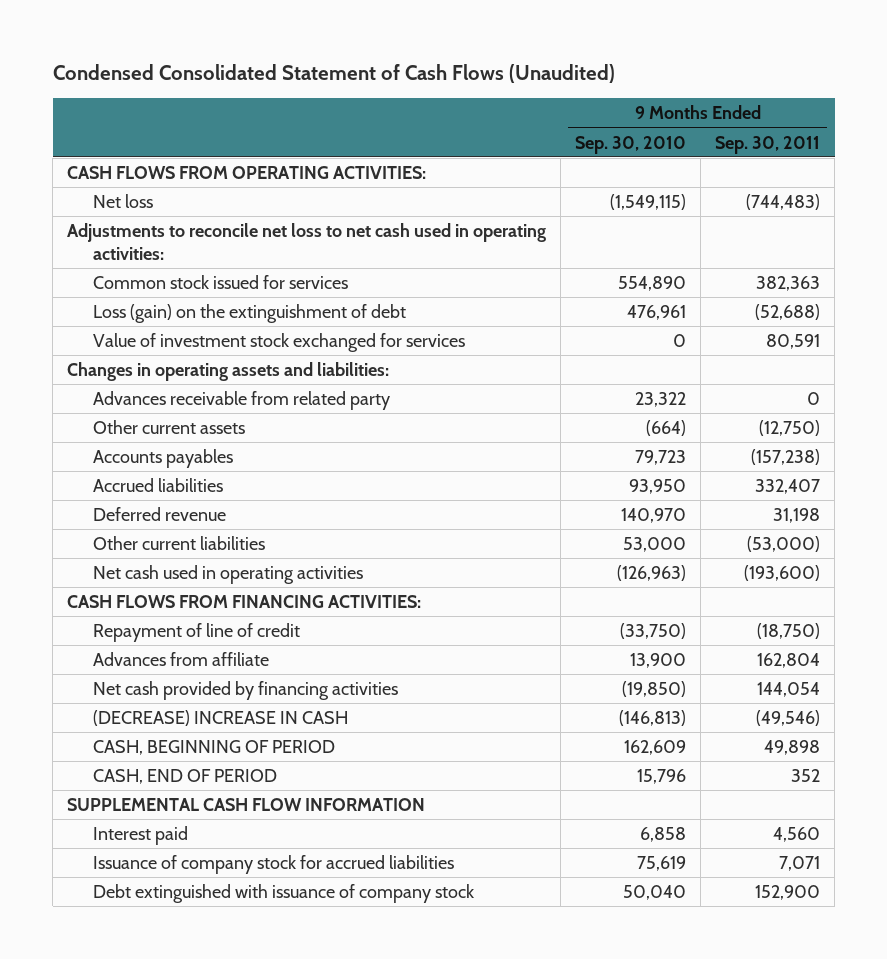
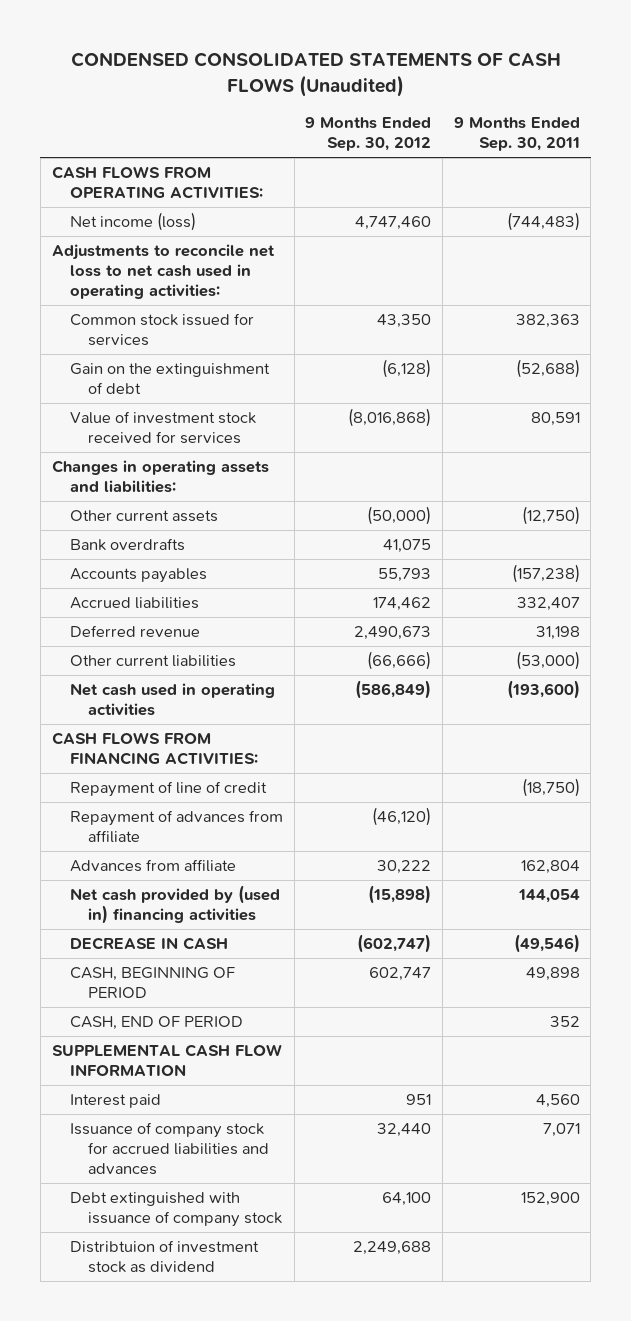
- Condensed Consolidated Statement of Cash Flows (Unaudited)
+ CONDENSED CONSOLIDATED STATEMENTS OF CASH FLOWS (Unaudited)
- | 9 Months Ended Sep. 30, 2010 | 9 Months Ended Sep. 30, 2011
+ | 9 Months Ended Sep. 30, 2012 | 9 Months Ended Sep. 30, 2011
- Net loss | (1,549,115) | (744,483)
+ Net income (loss) | 4,747,460 | (744,483)
- Loss (gain) on the extinguishment of debt | 476,961 | (52,688)
- Value of investment stock exchanged for services | 0 | 80,591
+ Gain on the extinguishment of debt | (6,128) | (52,688)
+ Value of investment stock received for services | (8,016,868) | 80,591
- Advances receivable from related party | 23,322 | 0
+ Bank overdrafts | 41,075 |
+ Repayment of advances from affiliate | (46,120) |
- Net cash provided by financing activities | (19,850) | 144,054
- (DECREASE) INCREASE IN CASH | (146,813) | (49,546)
+ Net cash provided by (used in) financing activities | (15,898) | 144,054
+ DECREASE IN CASH | (602,747) | (49,546)
- Issuance of company stock for accrued liabilities | 75,619 | 7,071
+ Issuance of company stock for accrued liabilities and advances | 32,440 | 7,071
+ Distribtuion of investment stock as dividend | 2,249,688 |

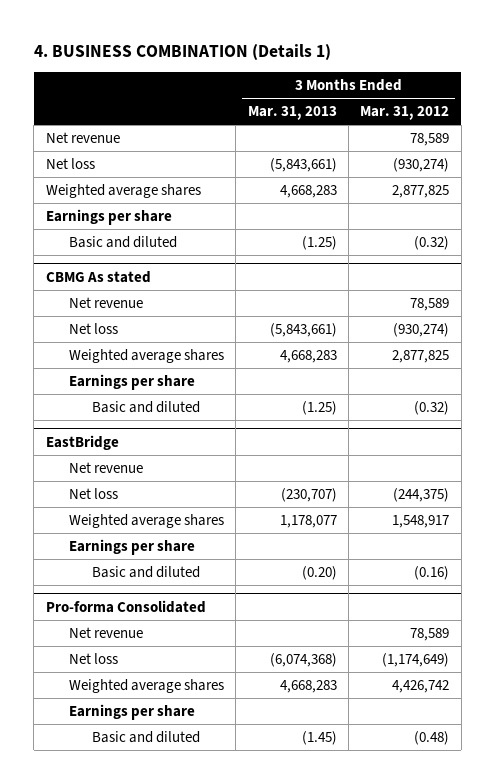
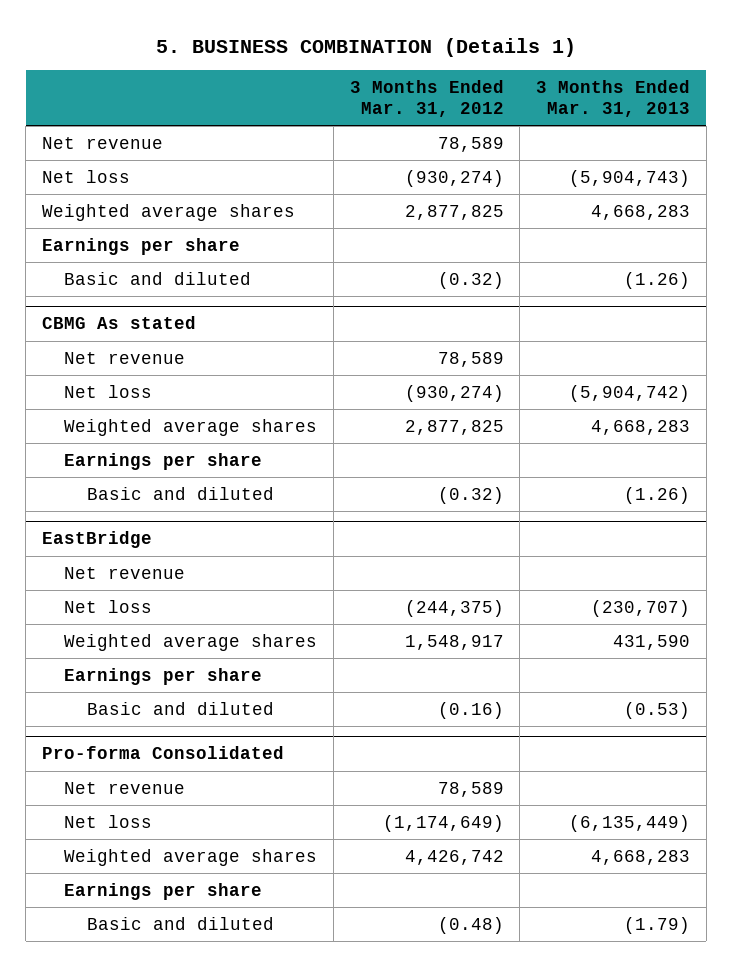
- 4. BUSINESS COMBINATION (Details 1)
+ 5. BUSINESS COMBINATION (Details 1)
- | 3 Months Ended Mar. 31, 2013 | 3 Months Ended Mar. 31, 2012
+ | 3 Months Ended Mar. 31, 2012 | 3 Months Ended Mar. 31, 2013
- Net loss | (5,843,661) | (930,274)
+ Net loss | (930,274) | (5,904,743)
- Basic and diluted | (1.25) | (0.32)
+ Basic and diluted | (0.32) | (1.26)
@ CBMG As stated
- Net loss | (5,843,661) | (930,274)
+ Net loss | (930,274) | (5,904,742)
- Basic and diluted | (1.25) | (0.32)
+ Basic and diluted | (0.32) | (1.26)
@ EastBridge
- Weighted average shares | 1,178,077 | 1,548,917
+ Weighted average shares | 1,548,917 | 431,590
- Basic and diluted | (0.20) | (0.16)
+ Basic and diluted | (0.16) | (0.53)
@ Pro-forma Consolidated
- Net loss | (6,074,368) | (1,174,649)
+ Net loss | (1,174,649) | (6,135,449)
- Basic and diluted | (1.45) | (0.48)
+ Basic and diluted | (0.48) | (1.79)

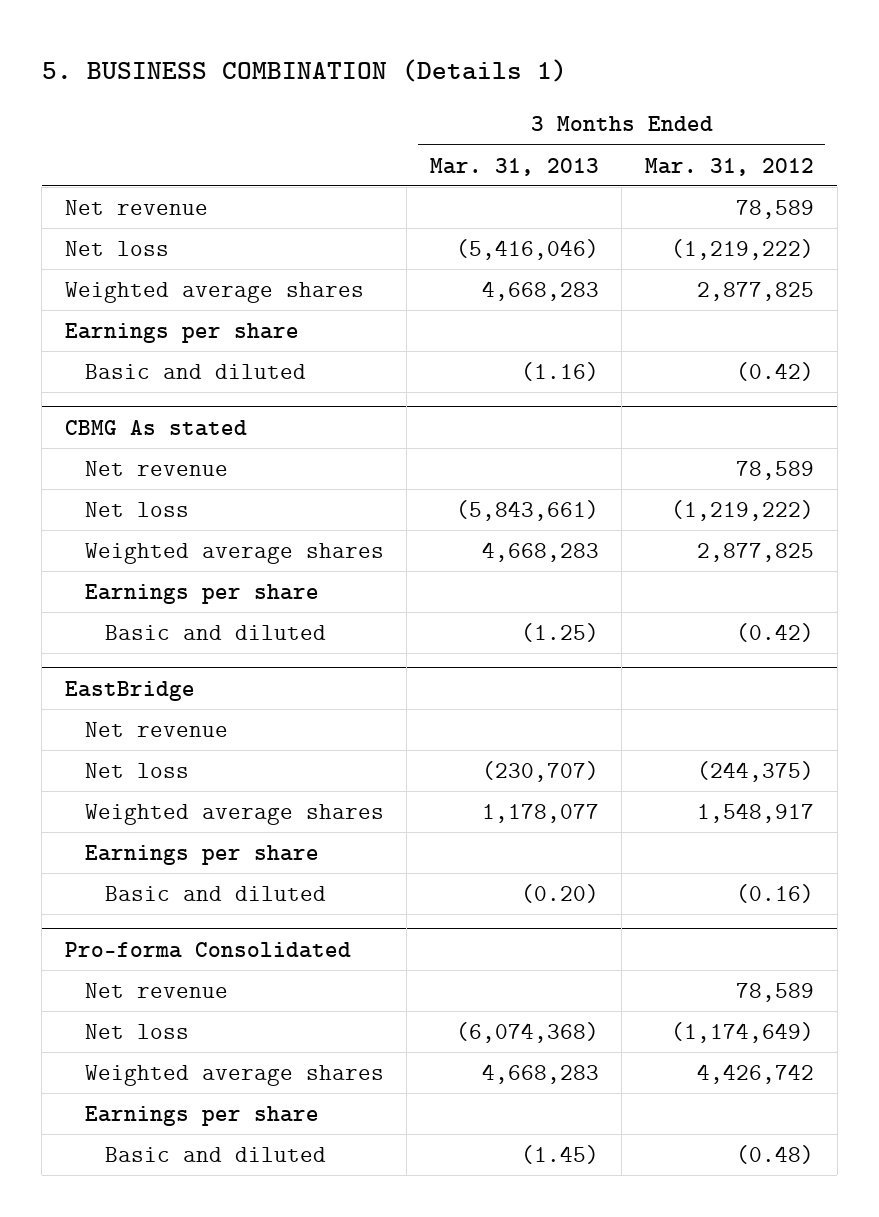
- | 3 Months Ended Mar. 31, 2012 | 3 Months Ended Mar. 31, 2013
+ | 3 Months Ended Mar. 31, 2013 | 3 Months Ended Mar. 31, 2012
- Net loss | (930,274) | (5,904,743)
+ Net loss | (5,416,046) | (1,219,222)
- Basic and diluted | (0.32) | (1.26)
+ Basic and diluted | (1.16) | (0.42)
@ CBMG As stated
- Net loss | (930,274) | (5,904,742)
+ Net loss | (5,843,661) | (1,219,222)
- Basic and diluted | (0.32) | (1.26)
+ Basic and diluted | (1.25) | (0.42)
@ EastBridge
- Weighted average shares | 1,548,917 | 431,590
+ Weighted average shares | 1,178,077 | 1,548,917
- Basic and diluted | (0.16) | (0.53)
+ Basic and diluted | (0.20) | (0.16)
@ Pro-forma Consolidated
- Net loss | (1,174,649) | (6,135,449)
+ Net loss | (6,074,368) | (1,174,649)
- Basic and diluted | (0.48) | (1.79)
+ Basic and diluted | (1.45) | (0.48)

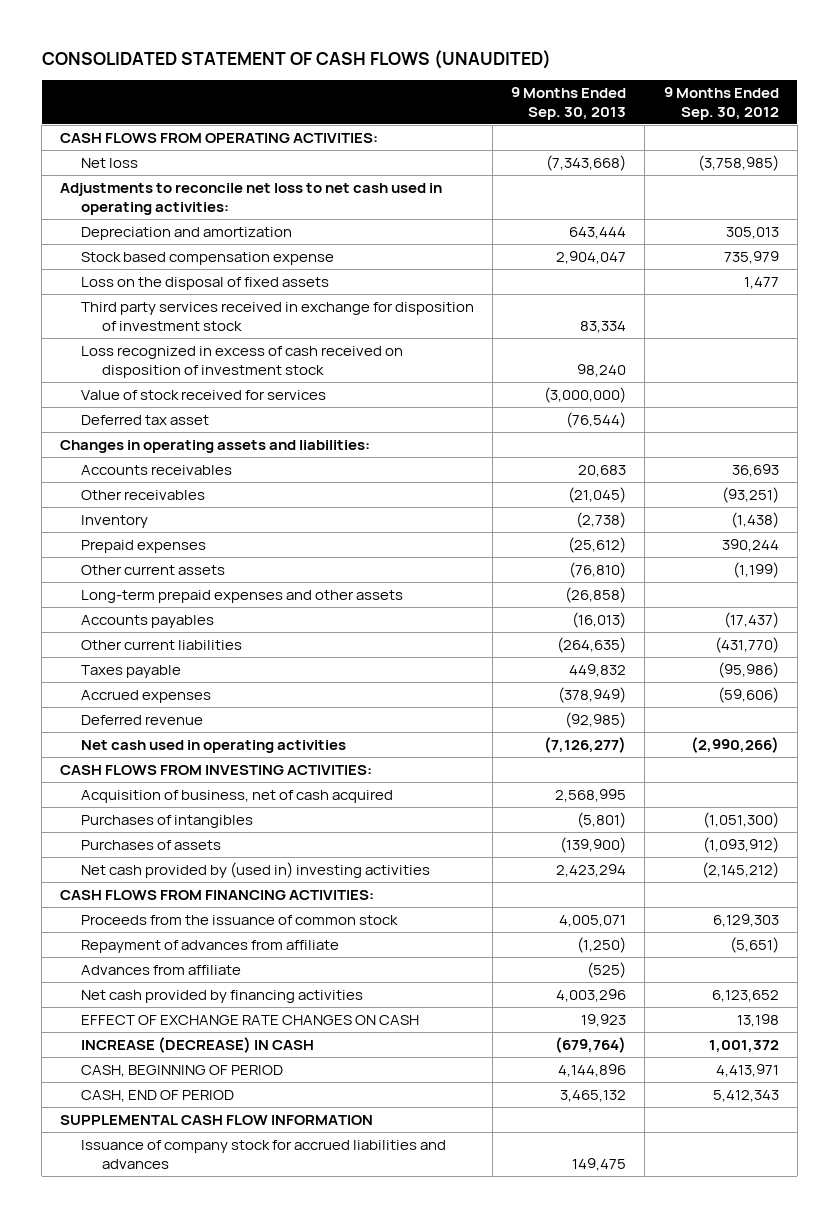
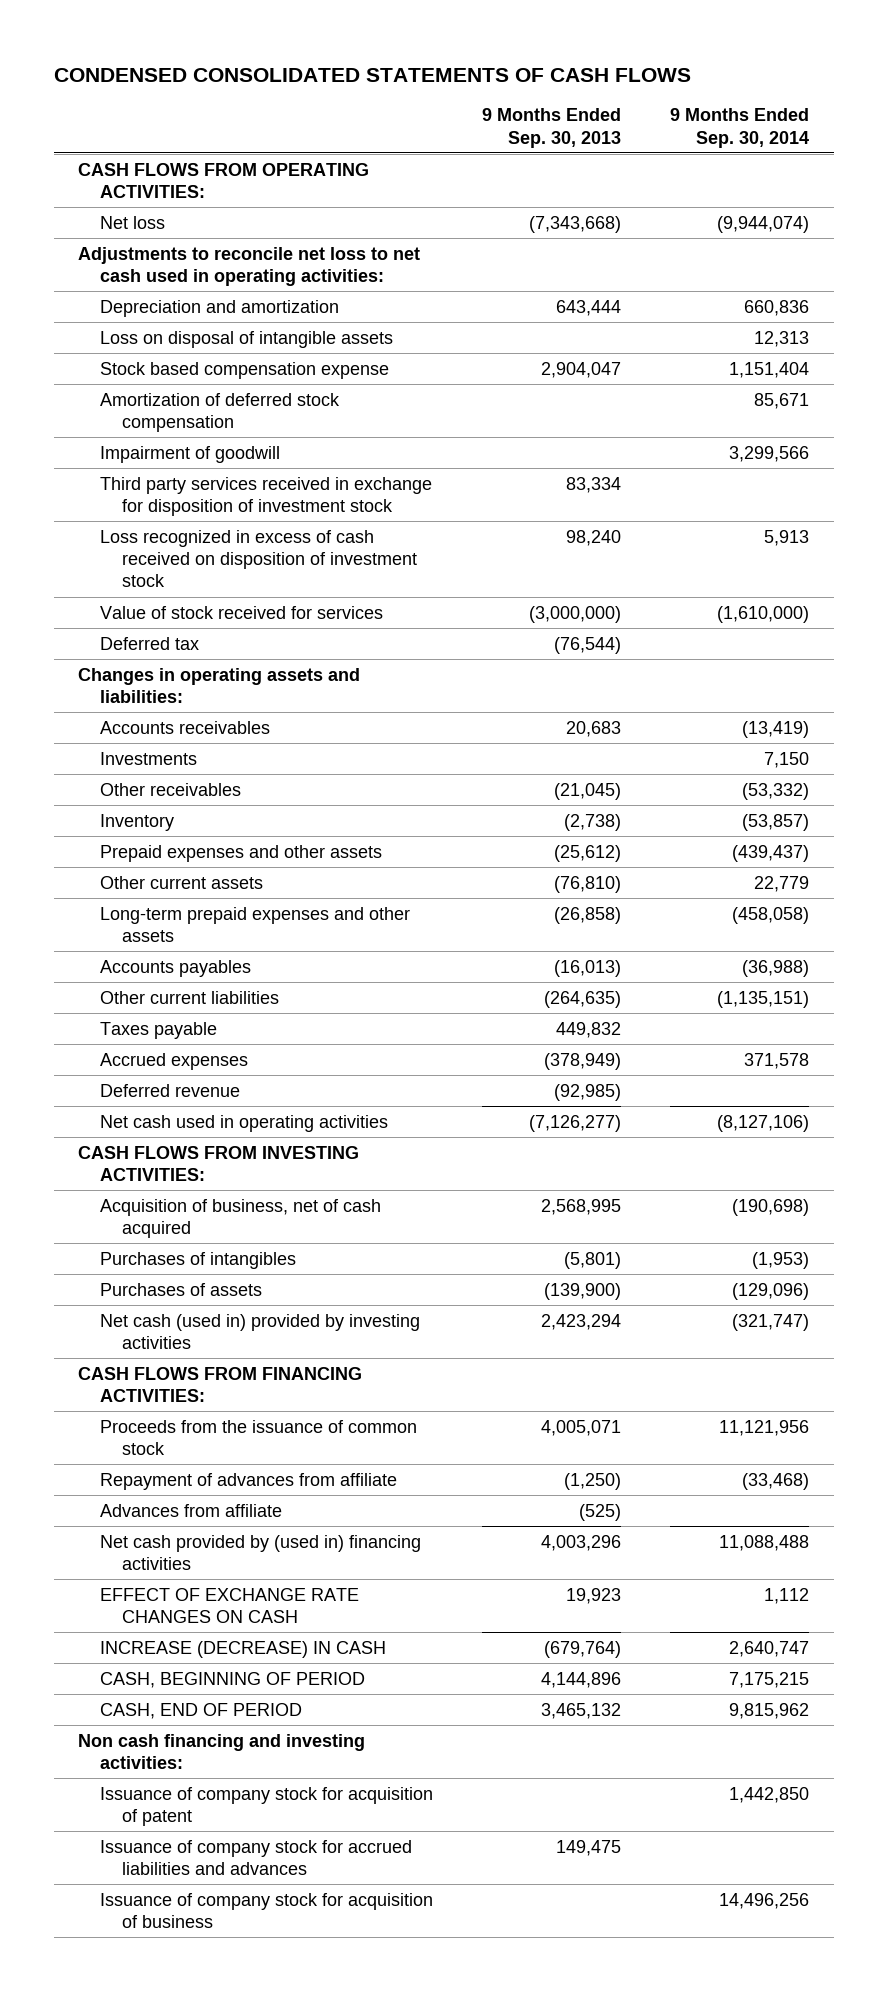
- CONSOLIDATED STATEMENT OF CASH FLOWS (UNAUDITED)
+ CONDENSED CONSOLIDATED STATEMENTS OF CASH FLOWS
- | 9 Months Ended Sep. 30, 2013 | 9 Months Ended Sep. 30, 2012
+ | 9 Months Ended Sep. 30, 2013 | 9 Months Ended Sep. 30, 2014
+ Loss on disposal of intangible assets | | 12,313
- Loss on the disposal of fixed assets | | 1,477
+ Amortization of deferred stock compensation | | 85,671
+ Impairment of goodwill | | 3,299,566
- Deferred tax asset | (76,544) |
+ Deferred tax | (76,544) |
+ Investments | | 7,150
- Prepaid expenses | (25,612) | 390,244
+ Prepaid expenses and other assets | (25,612) | (439,437)
- Net cash provided by (used in) investing activities | 2,423,294 | (2,145,212)
+ Net cash (used in) provided by investing activities | 2,423,294 | (321,747)
- Net cash provided by financing activities | 4,003,296 | 6,123,652
+ Net cash provided by (used in) financing activities | 4,003,296 | 11,088,488
- SUPPLEMENTAL CASH FLOW INFORMATION
+ Non cash financing and investing activities:
+ Issuance of company stock for acquisition of patent | | 1,442,850
+ Issuance of company stock for acquisition of business | | 14,496,256

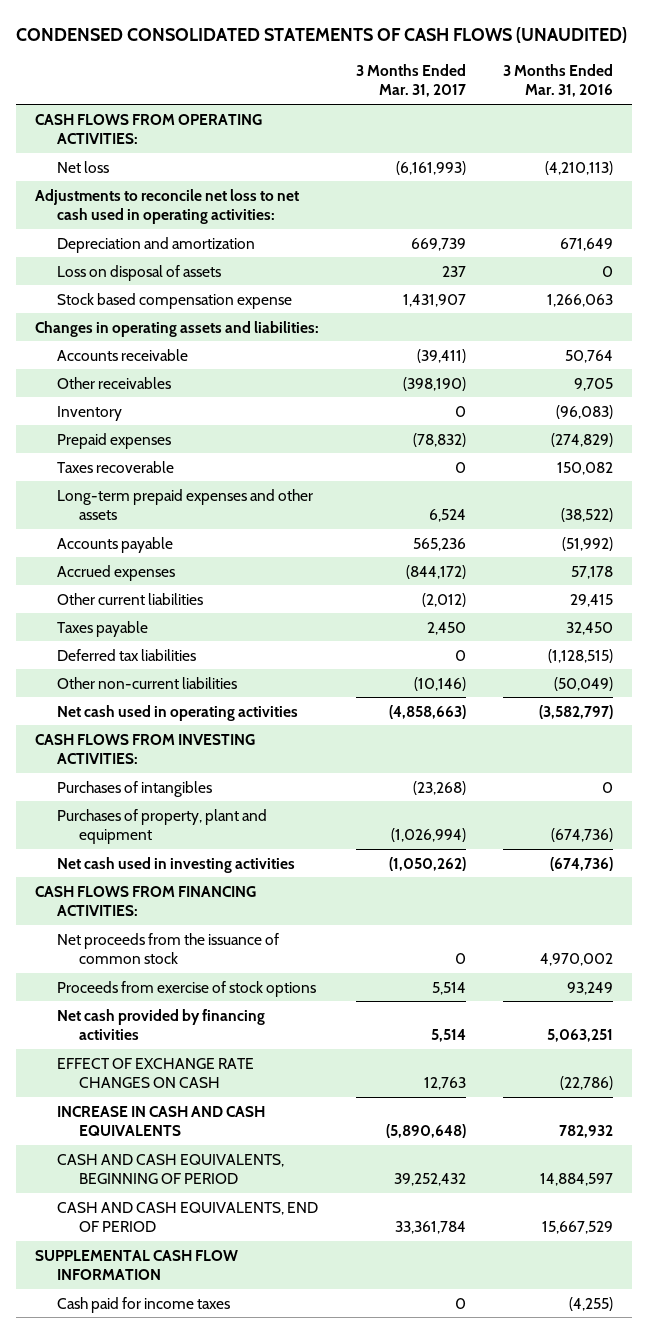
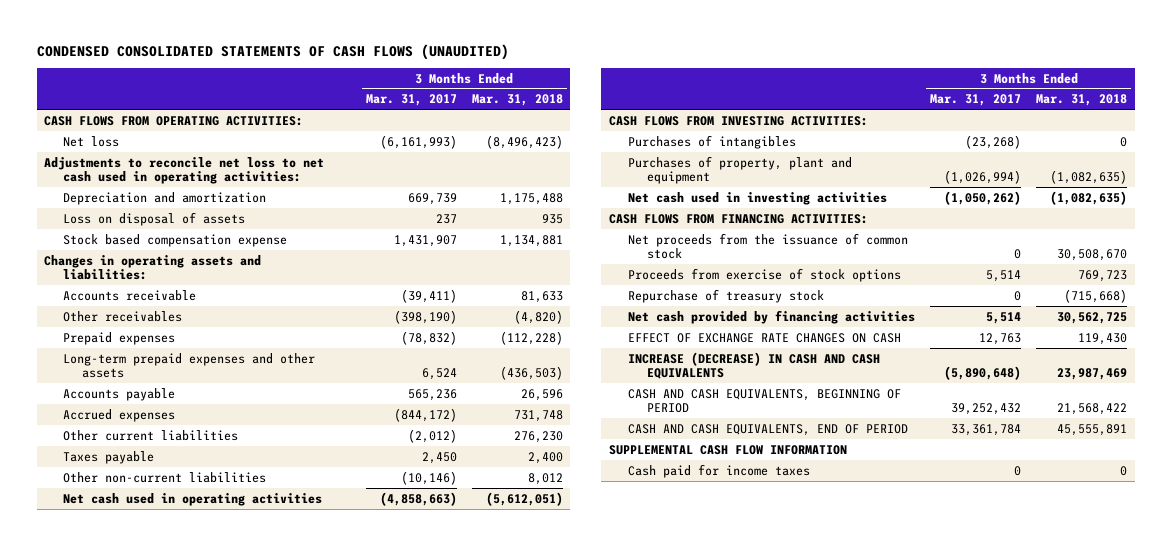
- | 3 Months Ended Mar. 31, 2017 | 3 Months Ended Mar. 31, 2016
+ | 3 Months Ended Mar. 31, 2017 | 3 Months Ended Mar. 31, 2018
- Inventory | 0 | (96,083)
- Taxes recoverable | 0 | 150,082
- Deferred tax liabilities | 0 | (1,128,515)
+ Repurchase of treasury stock | 0 | (715,668)
- INCREASE IN CASH AND CASH EQUIVALENTS | (5,890,648) | 782,932
+ INCREASE (DECREASE) IN CASH AND CASH EQUIVALENTS | (5,890,648) | 23,987,469

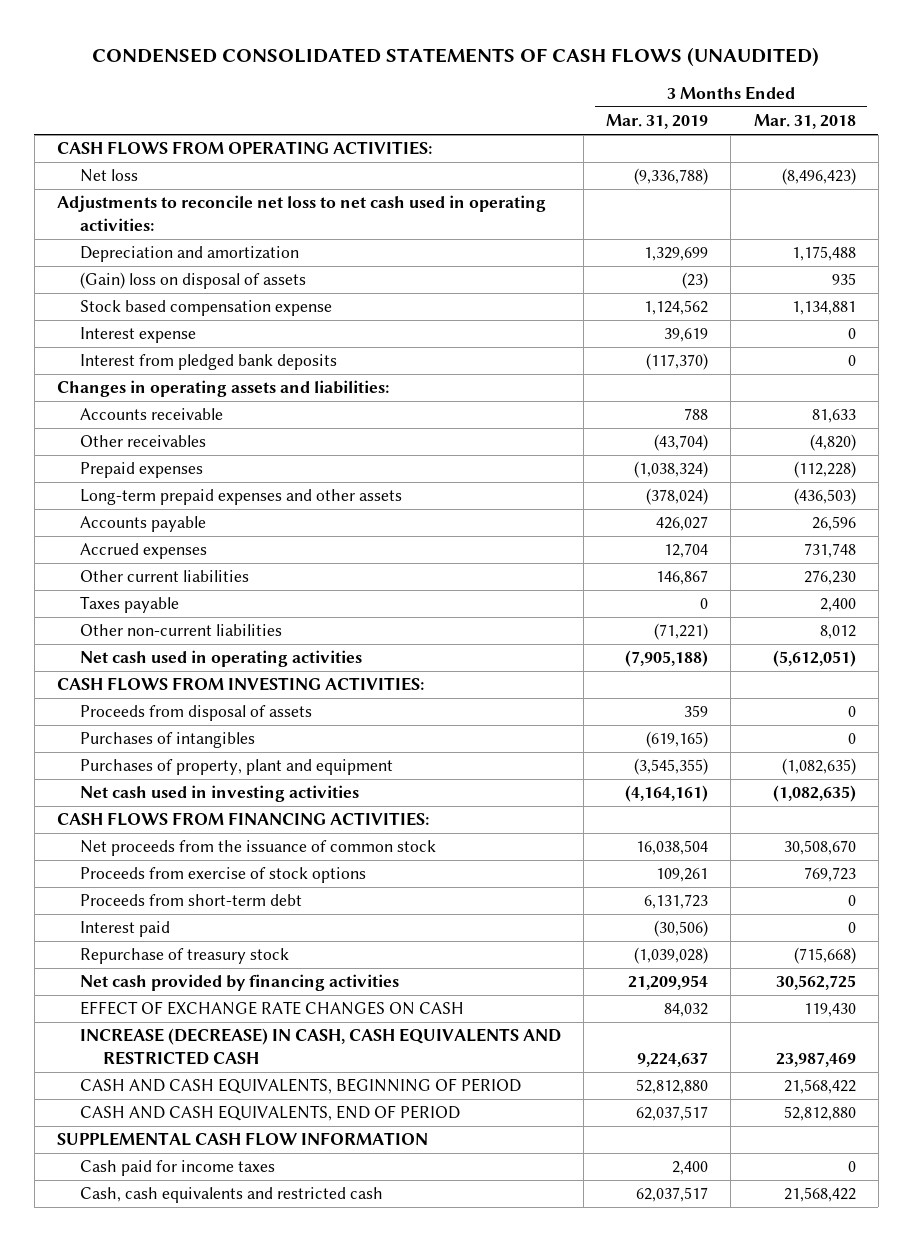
- | 3 Months Ended Mar. 31, 2017 | 3 Months Ended Mar. 31, 2018
+ | 3 Months Ended Mar. 31, 2019 | 3 Months Ended Mar. 31, 2018
- Loss on disposal of assets | 237 | 935
+ (Gain) loss on disposal of assets | (23) | 935
+ Interest expense | 39,619 | 0
+ Interest from pledged bank deposits | (117,370) | 0
+ Proceeds from disposal of assets | 359 | 0
+ Proceeds from short-term debt | 6,131,723 | 0
+ Interest paid | (30,506) | 0
- INCREASE (DECREASE) IN CASH AND CASH EQUIVALENTS | (5,890,648) | 23,987,469
+ INCREASE (DECREASE) IN CASH, CASH EQUIVALENTS AND RESTRICTED CASH | 9,224,637 | 23,987,469
- CASH AND CASH EQUIVALENTS, END OF PERIOD | 33,361,784 | 45,555,891
+ CASH AND CASH EQUIVALENTS, END OF PERIOD | 62,037,517 | 52,812,880
+ Cash, cash equivalents and restricted cash | 62,037,517 | 21,568,422

